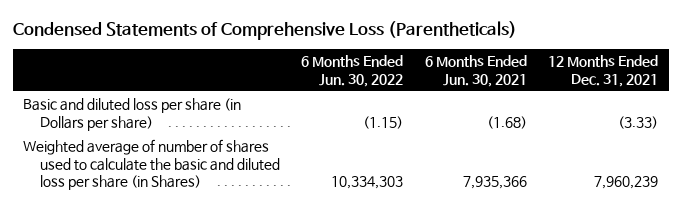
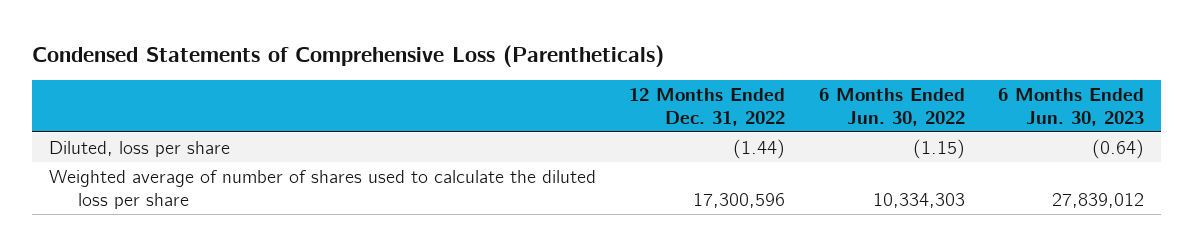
- | 6 Months Ended Jun. 30, 2022 | 6 Months Ended Jun. 30, 2021 | 12 Months Ended Dec. 31, 2021
+ | 12 Months Ended Dec. 31, 2022 | 6 Months Ended Jun. 30, 2022 | 6 Months Ended Jun. 30, 2023
- Basic and diluted loss per share (in Dollars per share) | (1.15) | (1.68) | (3.33)
- Weighted average of number of shares used to calculate the basic and diluted loss per share (in Shares) | 10,334,303 | 7,935,366 | 7,960,239
+ Diluted, loss per share | (1.44) | (1.15) | (0.64)
+ Weighted average of number of shares used to calculate the diluted loss per share | 17,300,596 | 10,334,303 | 27,839,012

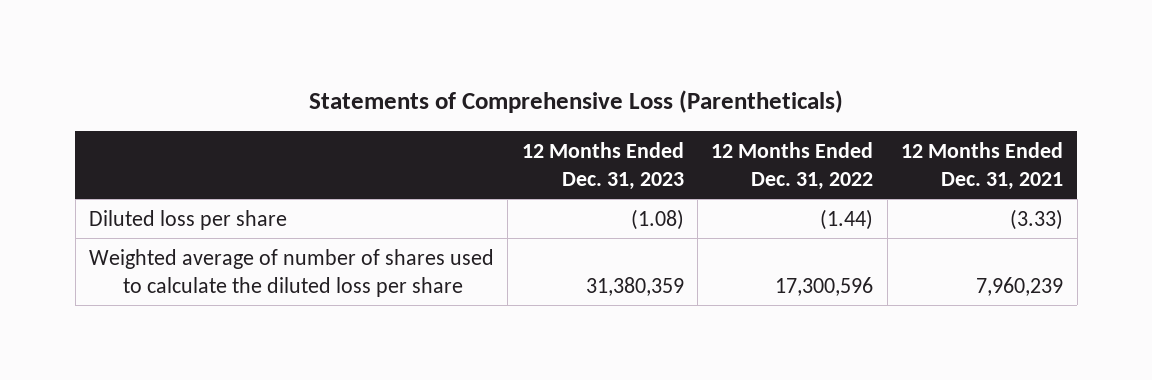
- Condensed Statements of Comprehensive Loss (Parentheticals)
+ Statements of Comprehensive Loss (Parentheticals)
- | 12 Months Ended Dec. 31, 2022 | 6 Months Ended Jun. 30, 2022 | 6 Months Ended Jun. 30, 2023
+ | 12 Months Ended Dec. 31, 2023 | 12 Months Ended Dec. 31, 2022 | 12 Months Ended Dec. 31, 2021
- Diluted, loss per share | (1.44) | (1.15) | (0.64)
+ Diluted loss per share | (1.08) | (1.44) | (3.33)

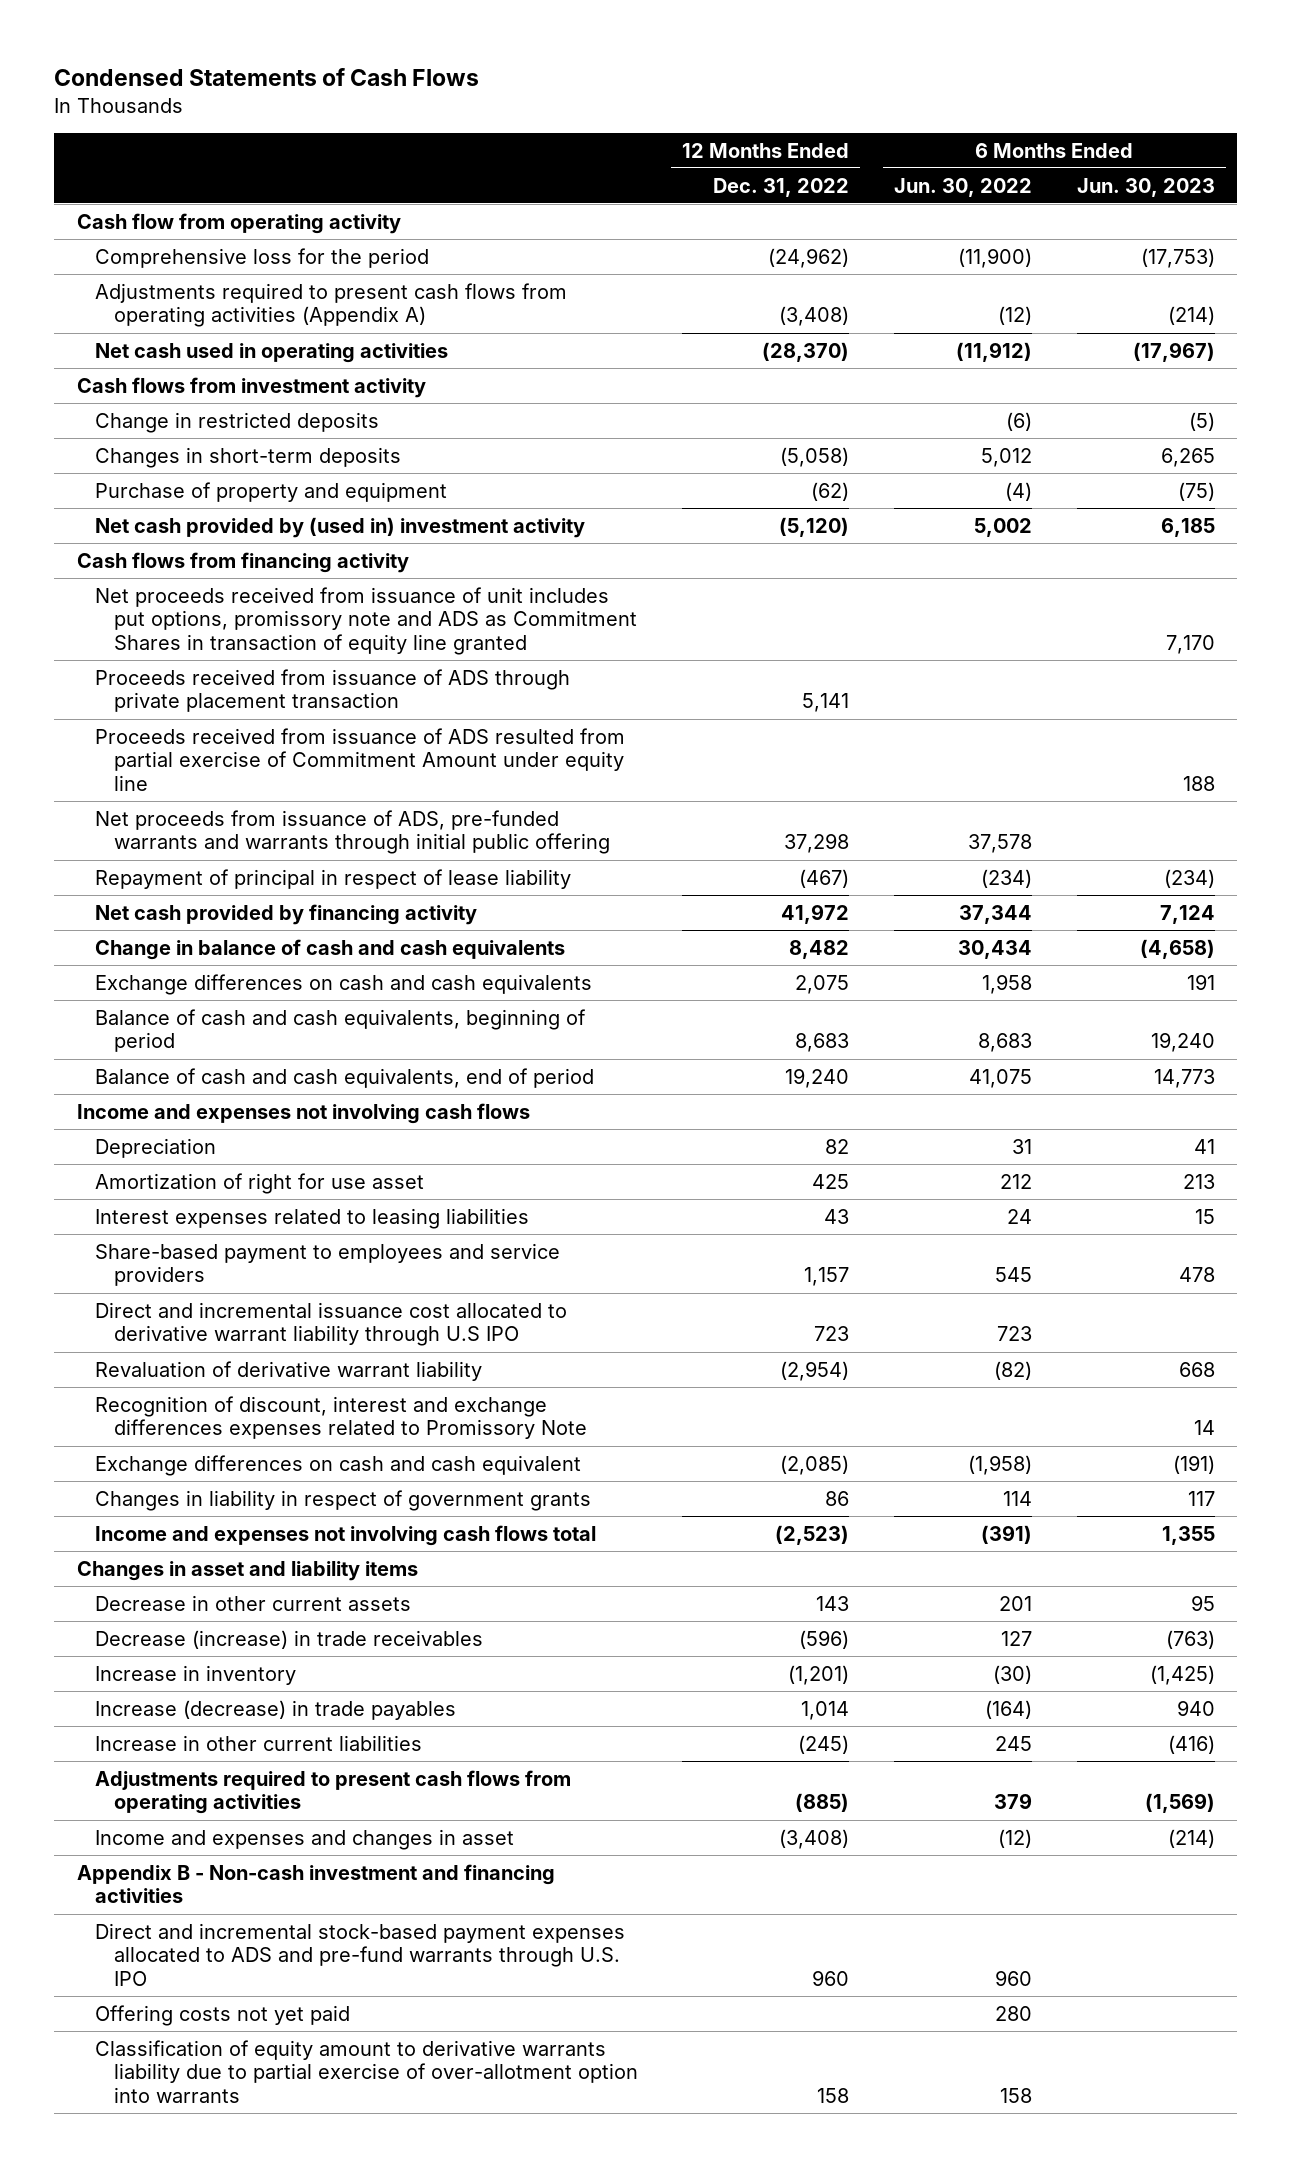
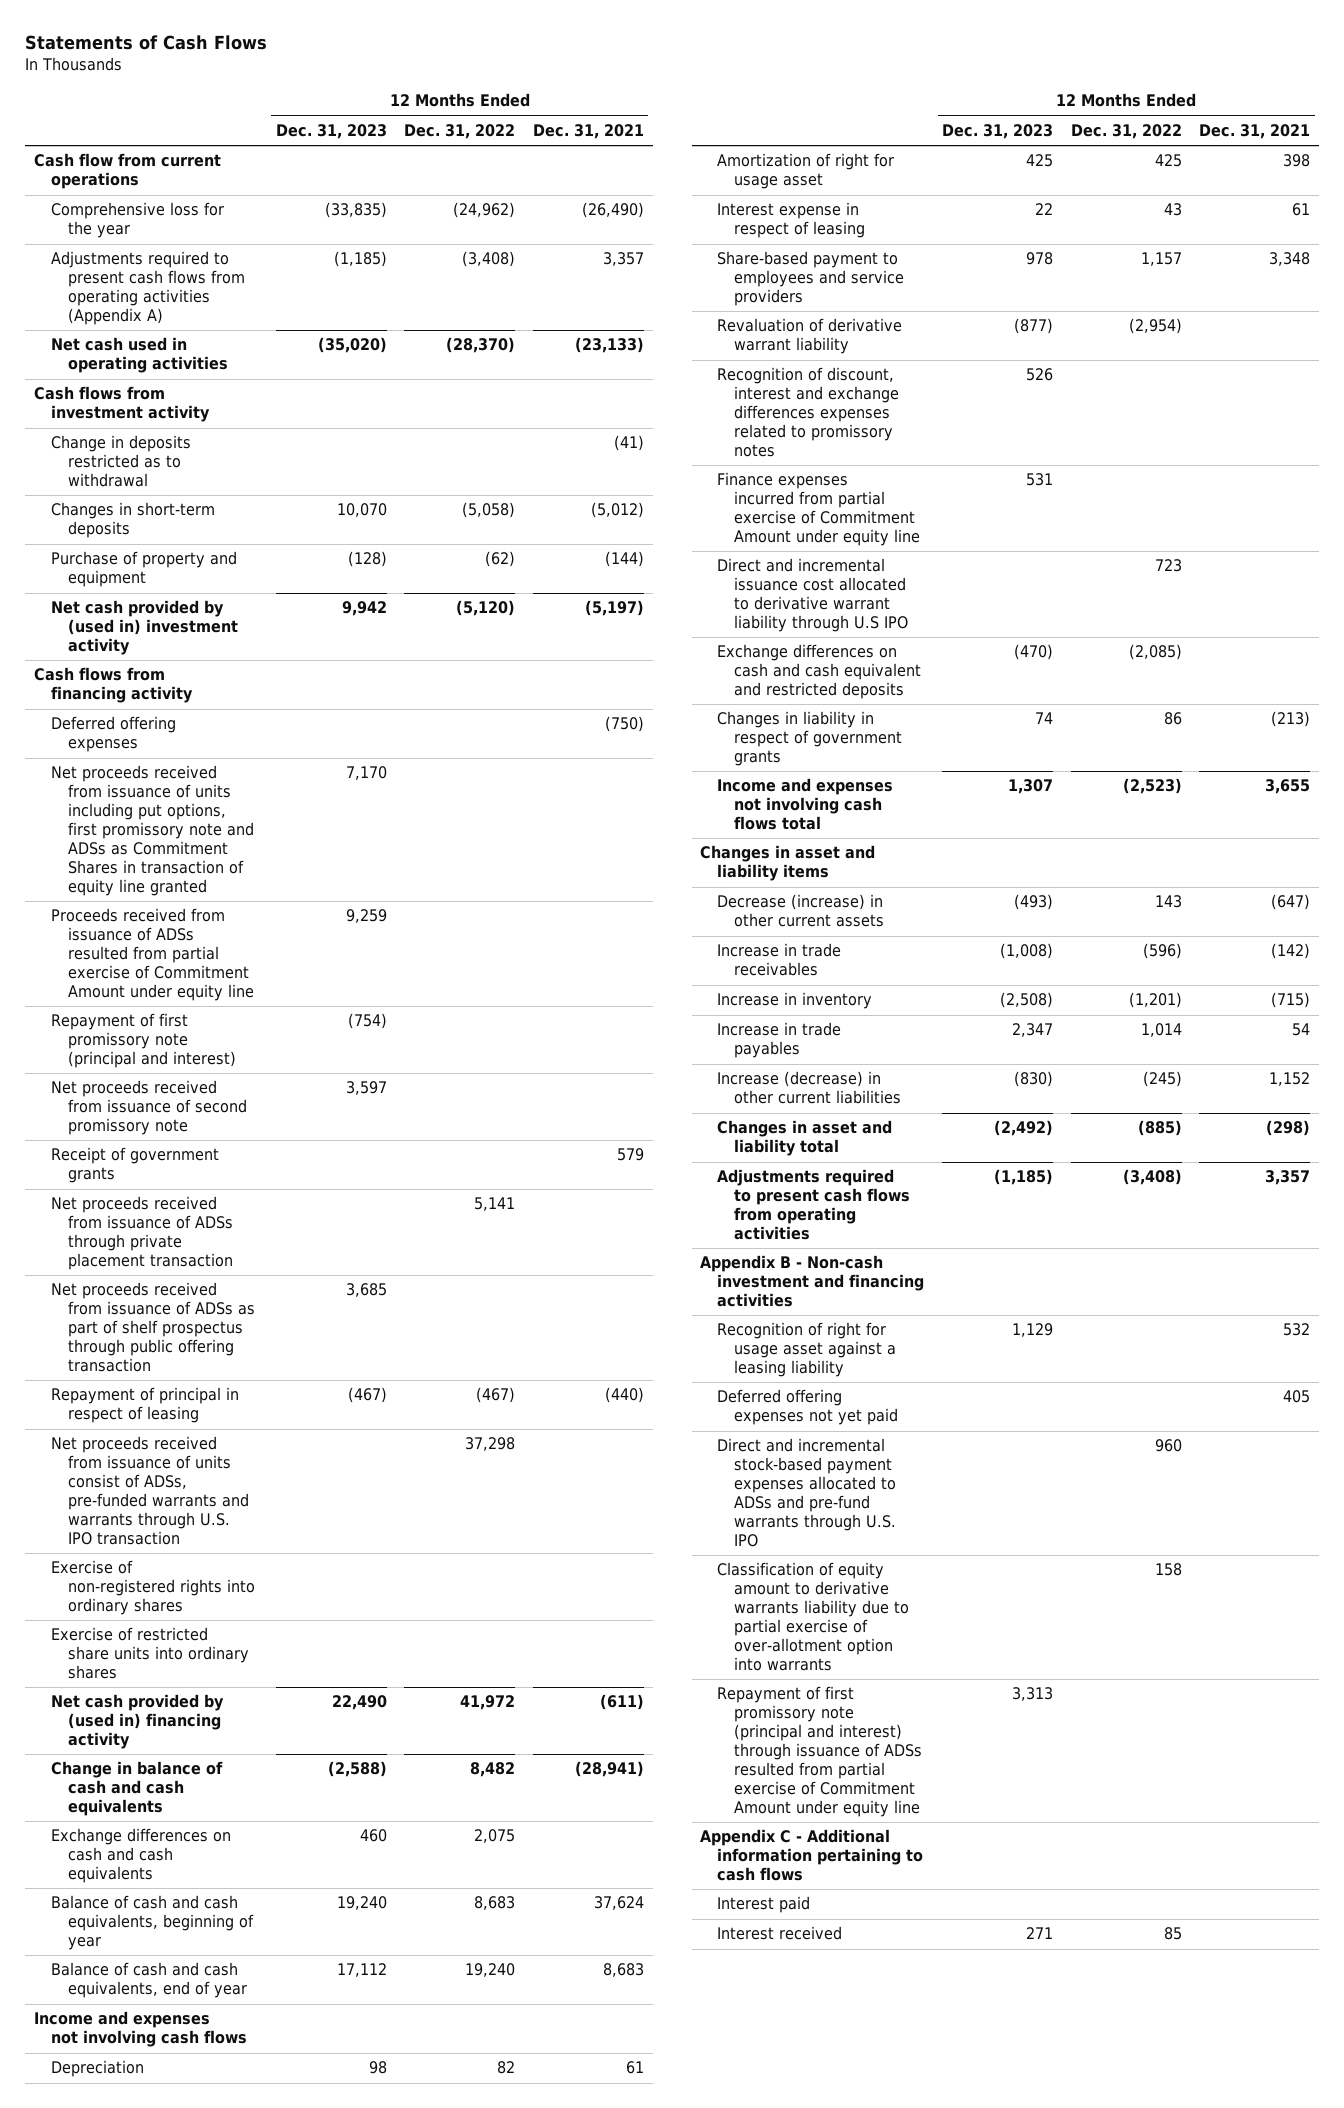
- Condensed Statements of Cash Flows
+ Statements of Cash Flows
- | 12 Months Ended Dec. 31, 2022 | 6 Months Ended Jun. 30, 2022 | 6 Months Ended Jun. 30, 2023
+ | 12 Months Ended Dec. 31, 2023 | 12 Months Ended Dec. 31, 2022 | 12 Months Ended Dec. 31, 2021
- Cash flow from operating activity
- Comprehensive loss for the period | (24,962) | (11,900) | (17,753)
+ Cash flow from current operations
+ Comprehensive loss for the year | (33,835) | (24,962) | (26,490)
- Change in restricted deposits | | (6) | (5)
+ Change in deposits restricted as to withdrawal | | | (41)
- Net proceeds received from issuance of unit includes put options, promissory note and ADS as Commitment Shares in transaction of equity line granted | | | 7,170
- Proceeds received from issuance of ADS through private placement transaction | 5,141 | |
- Proceeds received from issuance of ADS resulted from partial exercise of Commitment Amount under equity line | | | 188
- Net proceeds from issuance of ADS, pre-funded warrants and warrants through initial public offering | 37,298 | 37,578 |
- Repayment of principal in respect of lease liability | (467) | (234) | (234)
- Net cash provided by financing activity | 41,972 | 37,344 | 7,124
+ Deferred offering expenses | | | (750)
+ Net proceeds received from issuance of units including put options, first promissory note and ADSs as Commitment Shares in transaction of equity line granted | 7,170 | |
+ Proceeds received from issuance of ADSs resulted from partial exercise of Commitment Amount under equity line | 9,259 | |
+ Repayment of first promissory note (principal and interest) | (754) | |
+ Net proceeds received from issuance of second promissory note | 3,597 | |
+ Receipt of government grants | | | 579
+ Net proceeds received from issuance of ADSs through private placement transaction | | 5,141 |
+ Net proceeds received from issuance of ADSs as part of shelf prospectus through public offering transaction | 3,685 | |
+ Repayment of principal in respect of leasing | (467) | (467) | (440)
+ Net proceeds received from issuance of units consist of ADSs, pre-funded warrants and warrants through U.S. IPO transaction | | 37,298 |
+ Exercise of non-registered rights into ordinary shares
+ Exercise of restricted share units into ordinary shares
+ Net cash provided by (used in) financing activity | 22,490 | 41,972 | (611)
- Balance of cash and cash equivalents, beginning of period | 8,683 | 8,683 | 19,240
- Balance of cash and cash equivalents, end of period | 19,240 | 41,075 | 14,773
+ Balance of cash and cash equivalents, beginning of year | 19,240 | 8,683 | 37,624
+ Balance of cash and cash equivalents, end of year | 17,112 | 19,240 | 8,683
- Amortization of right for use asset | 425 | 212 | 213
- Interest expenses related to leasing liabilities | 43 | 24 | 15
+ Amortization of right for usage asset | 425 | 425 | 398
+ Interest expense in respect of leasing | 22 | 43 | 61
- Recognition of discount, interest and exchange differences expenses related to Promissory Note | | | 14
- Exchange differences on cash and cash equivalent | (2,085) | (1,958) | (191)
+ Recognition of discount, interest and exchange differences expenses related to promissory notes | 526 | |
+ Finance expenses incurred from partial exercise of Commitment Amount under equity line | 531 | |
moved down: Direct and incremental issuance cost allocated to derivative warrant liability through U.S IPO | | 723 |
+ Exchange differences on cash and cash equivalent and restricted deposits | (470) | (2,085) |
- Decrease in other current assets | 143 | 201 | 95
- Decrease (increase) in trade receivables | (596) | 127 | (763)
+ Decrease (increase) in other current assets | (493) | 143 | (647)
+ Increase in trade receivables | (1,008) | (596) | (142)
- Increase (decrease) in trade payables | 1,014 | (164) | 940
- Increase in other current liabilities | (245) | 245 | (416)
- Adjustments required to present cash flows from operating activities | (885) | 379 | (1,569)
- Income and expenses and changes in asset | (3,408) | (12) | (214)
+ Increase in trade payables | 2,347 | 1,014 | 54
+ Increase (decrease) in other current liabilities | (830) | (245) | 1,152
+ Changes in asset and liability total | (2,492) | (885) | (298)
+ Adjustments required to present cash flows from operating activities | (1,185) | (3,408) | 3,357
- Direct and incremental stock-based payment expenses allocated to ADS and pre-fund warrants through U.S. IPO | 960 | 960 |
- Offering costs not yet paid | | 280 |
+ Recognition of right for usage asset against a leasing liability | 1,129 | | 532
+ Deferred offering expenses not yet paid | | | 405
+ Direct and incremental stock-based payment expenses allocated to ADSs and pre-fund warrants through U.S. IPO | | 960 |
+ Repayment of first promissory note (principal and interest) through issuance of ADSs resulted from partial exercise of Commitment Amount under equity line | 3,313 | |
+ Appendix C - Additional information pertaining to cash flows
+ Interest paid
+ Interest received | 271 | 85 |

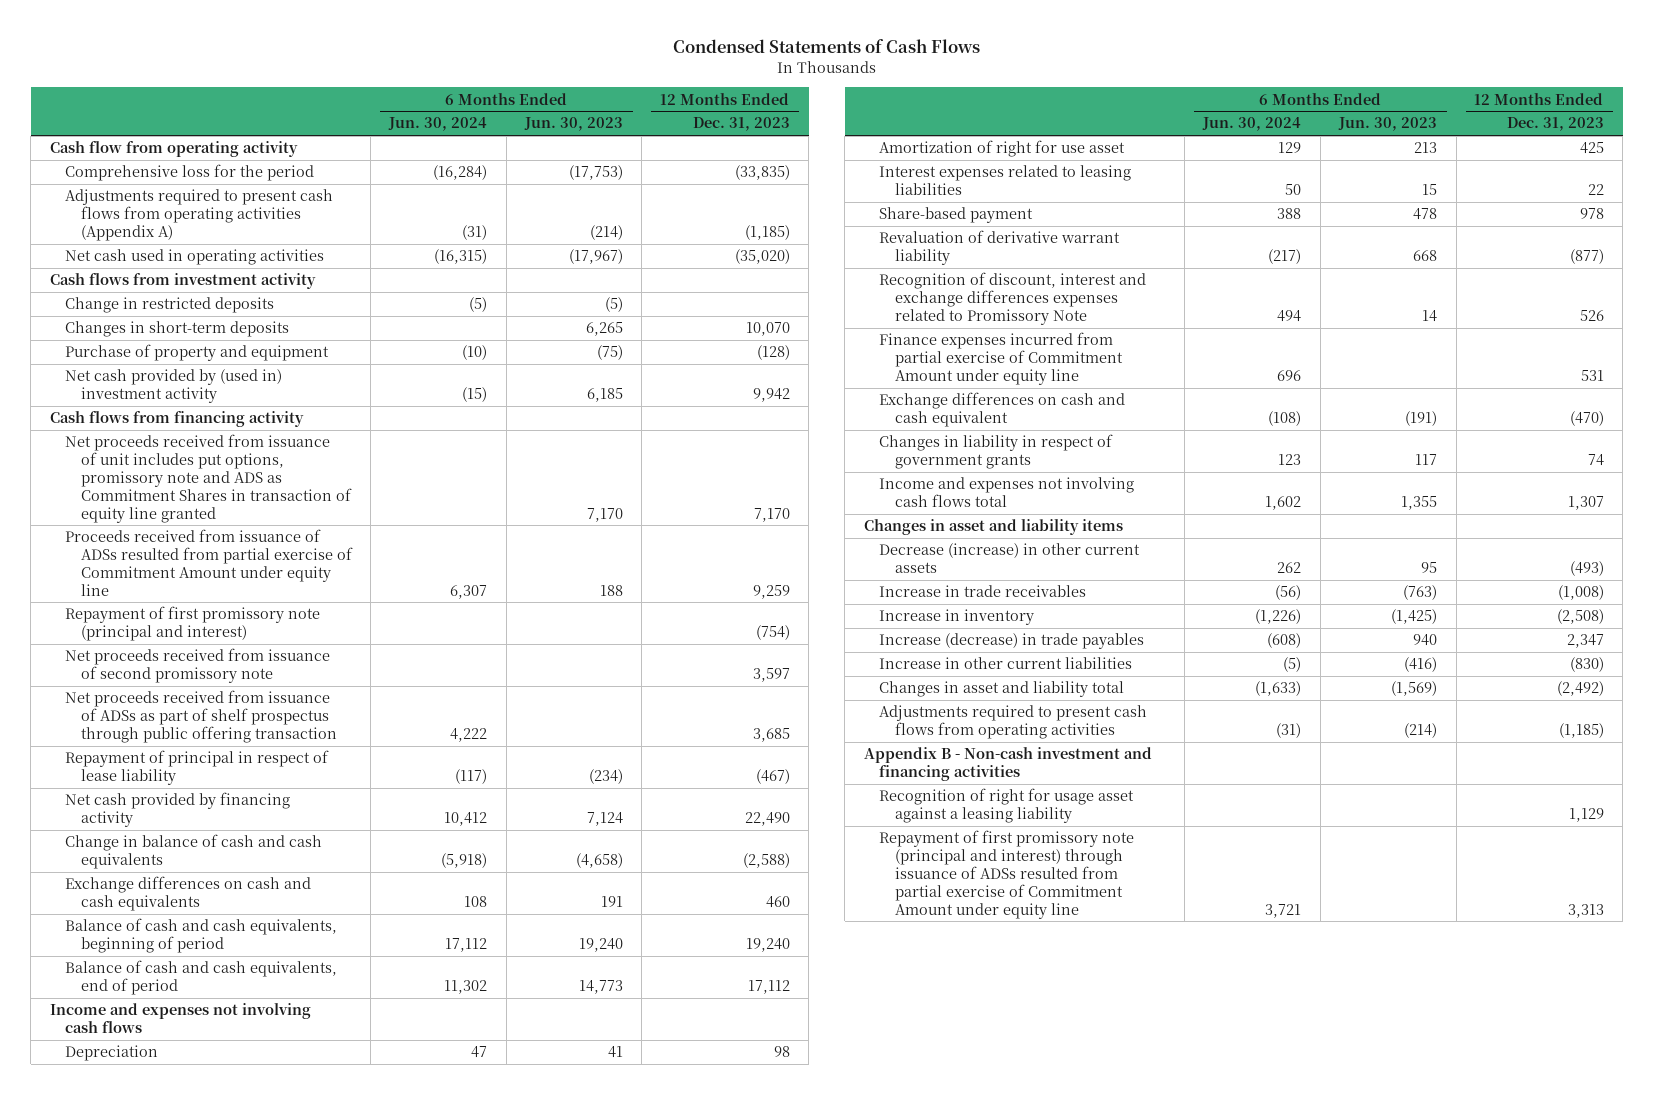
- Statements of Cash Flows
+ Condensed Statements of Cash Flows
- | 12 Months Ended Dec. 31, 2023 | 12 Months Ended Dec. 31, 2022 | 12 Months Ended Dec. 31, 2021
+ | 6 Months Ended Jun. 30, 2024 | 6 Months Ended Jun. 30, 2023 | 12 Months Ended Dec. 31, 2023
- Cash flow from current operations
- Comprehensive loss for the year | (33,835) | (24,962) | (26,490)
+ Cash flow from operating activity
+ Comprehensive loss for the period | (16,284) | (17,753) | (33,835)
- Change in deposits restricted as to withdrawal | | | (41)
+ Change in restricted deposits | (5) | (5) |
- Deferred offering expenses | | | (750)
- Net proceeds received from issuance of units including put options, first promissory note and ADSs as Commitment Shares in transaction of equity line granted | 7,170 | |
+ Net proceeds received from issuance of unit includes put options, promissory note and ADS as Commitment Shares in transaction of equity line granted | | 7,170 | 7,170
- Receipt of government grants | | | 579
- Net proceeds received from issuance of ADSs through private placement transaction | | 5,141 |
- Repayment of principal in respect of leasing | (467) | (467) | (440)
- Net proceeds received from issuance of units consist of ADSs, pre-funded warrants and warrants through U.S. IPO transaction | | 37,298 |
- Exercise of non-registered rights into ordinary shares
- Exercise of restricted share units into ordinary shares
- Net cash provided by (used in) financing activity | 22,490 | 41,972 | (611)
+ Repayment of principal in respect of lease liability | (117) | (234) | (467)
+ Net cash provided by financing activity | 10,412 | 7,124 | 22,490
- Balance of cash and cash equivalents, beginning of year | 19,240 | 8,683 | 37,624
- Balance of cash and cash equivalents, end of year | 17,112 | 19,240 | 8,683
+ Balance of cash and cash equivalents, beginning of period | 17,112 | 19,240 | 19,240
+ Balance of cash and cash equivalents, end of period | 11,302 | 14,773 | 17,112
- Amortization of right for usage asset | 425 | 425 | 398
- Interest expense in respect of leasing | 22 | 43 | 61
- Share-based payment to employees and service providers | 978 | 1,157 | 3,348
+ Amortization of right for use asset | 129 | 213 | 425
+ Interest expenses related to leasing liabilities | 50 | 15 | 22
+ Share-based payment | 388 | 478 | 978
- Recognition of discount, interest and exchange differences expenses related to promissory notes | 526 | |
+ Recognition of discount, interest and exchange differences expenses related to Promissory Note | 494 | 14 | 526
- Direct and incremental issuance cost allocated to derivative warrant liability through U.S IPO | | 723 |
- Exchange differences on cash and cash equivalent and restricted deposits | (470) | (2,085) |
+ Exchange differences on cash and cash equivalent | (108) | (191) | (470)
- Increase in trade payables | 2,347 | 1,014 | 54
- Increase (decrease) in other current liabilities | (830) | (245) | 1,152
+ Increase (decrease) in trade payables | (608) | 940 | 2,347
+ Increase in other current liabilities | (5) | (416) | (830)
- Deferred offering expenses not yet paid | | | 405
- Direct and incremental stock-based payment expenses allocated to ADSs and pre-fund warrants through U.S. IPO | | 960 |
- Classification of equity amount to derivative warrants liability due to partial exercise of over-allotment option into warrants | | 158 |
- Appendix C - Additional information pertaining to cash flows
- Interest paid
- Interest received | 271 | 85 |

